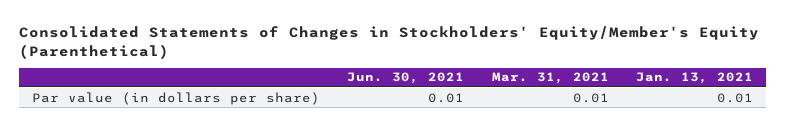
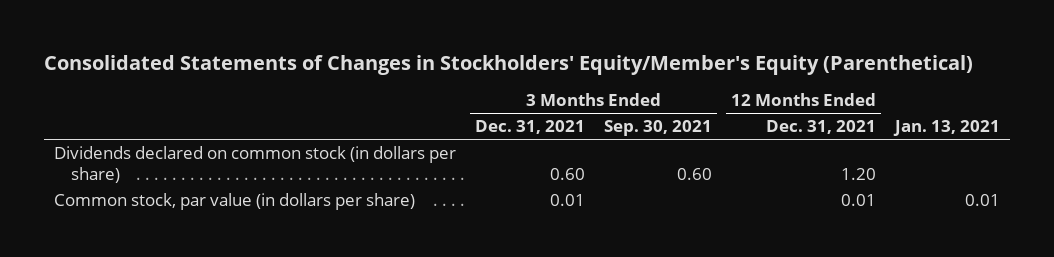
- | Jun. 30, 2021 | Mar. 31, 2021 | Jan. 13, 2021
+ | 3 Months Ended Dec. 31, 2021 | 3 Months Ended Sep. 30, 2021 | 12 Months Ended Dec. 31, 2021 | Jan. 13, 2021
- Par value (in dollars per share) | 0.01 | 0.01 | 0.01
+ Dividends declared on common stock (in dollars per share) | 0.60 | 0.60 | 1.20 |
+ Common stock, par value (in dollars per share) | 0.01 | | 0.01 | 0.01

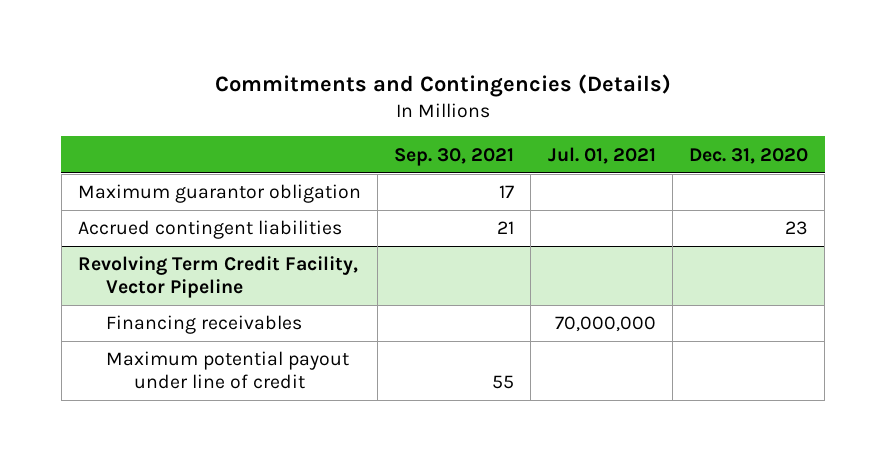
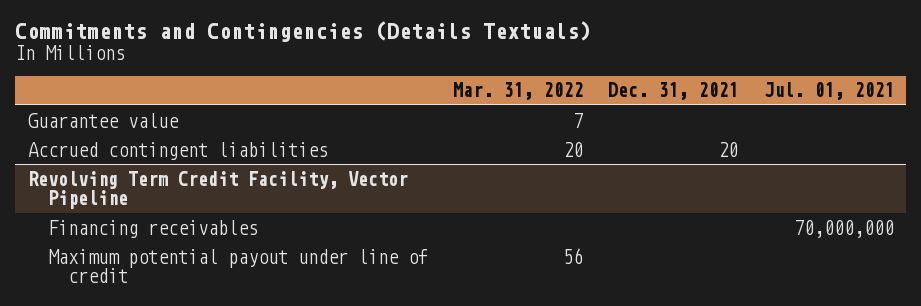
- Commitments and Contingencies (Details)
+ Commitments and Contingencies (Details Textuals)
- | Sep. 30, 2021 | Jul. 01, 2021 | Dec. 31, 2020
+ | Mar. 31, 2022 | Dec. 31, 2021 | Jul. 01, 2021
- Maximum guarantor obligation | 17 | |
+ Guarantee value | 7 | |

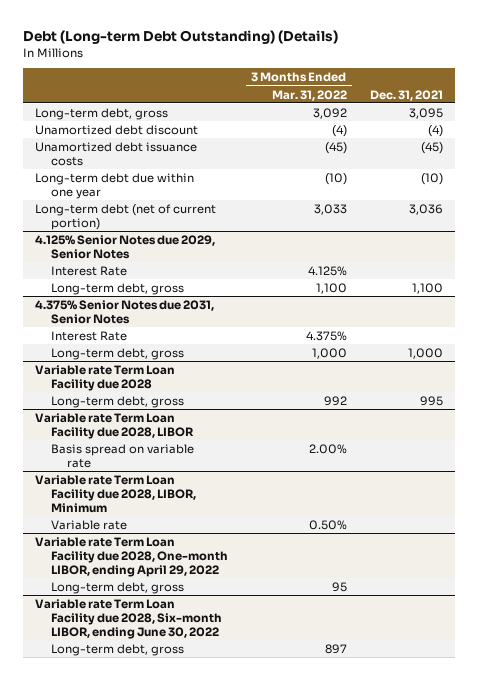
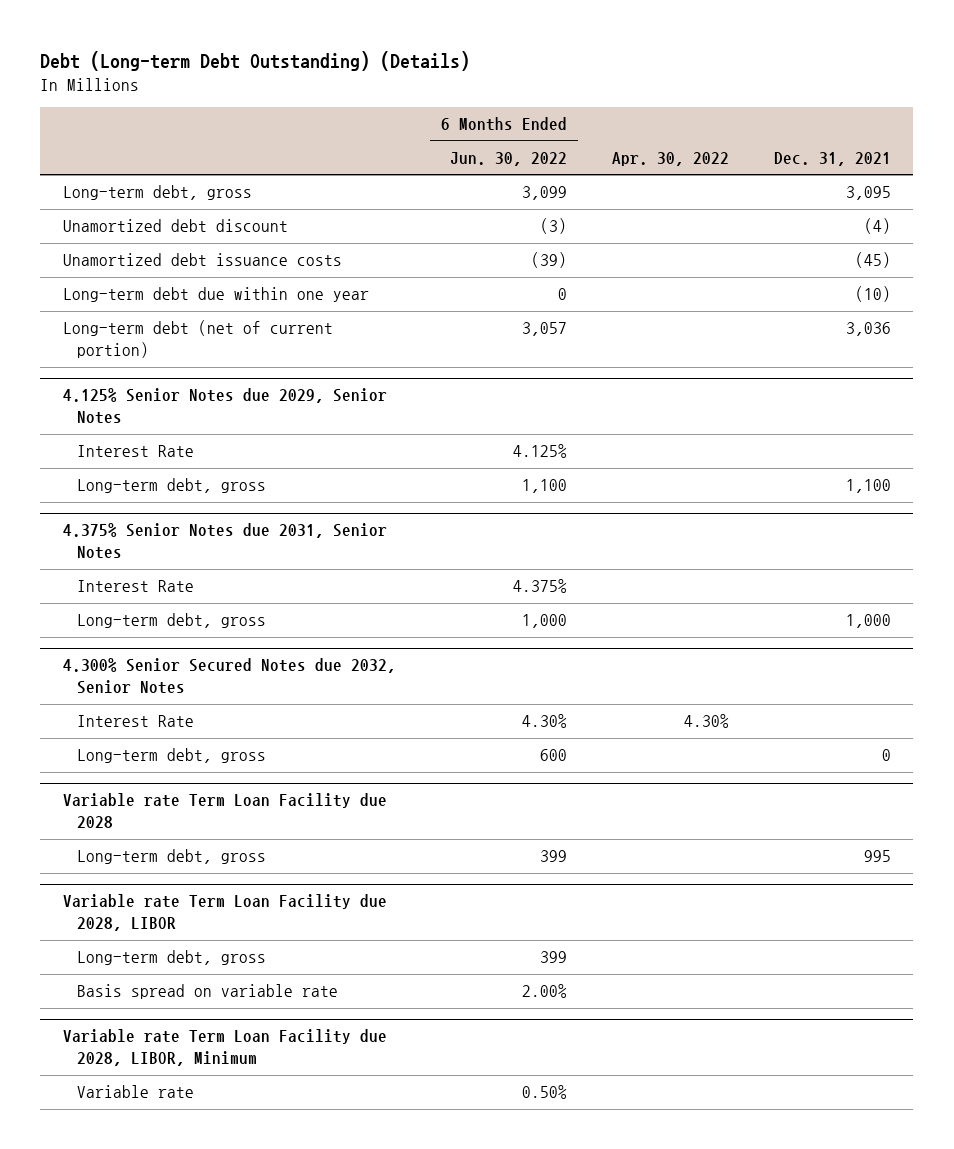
- | 3 Months Ended Mar. 31, 2022 | Dec. 31, 2021
+ | 6 Months Ended Jun. 30, 2022 | Apr. 30, 2022 | Dec. 31, 2021
+ 4.300% Senior Secured Notes due 2032, Senior Notes
+ Interest Rate | 4.30% | 4.30% |
+ Long-term debt, gross | 600 | | 0
@ Variable rate Term Loan Facility due 2028, LIBOR
+ Long-term debt, gross | 399 | |
- Variable rate Term Loan Facility due 2028, One-month LIBOR, ending April 29, 2022
- Long-term debt, gross | 95 |
- Variable rate Term Loan Facility due 2028, Six-month LIBOR, ending June 30, 2022
- Long-term debt, gross | 897 |

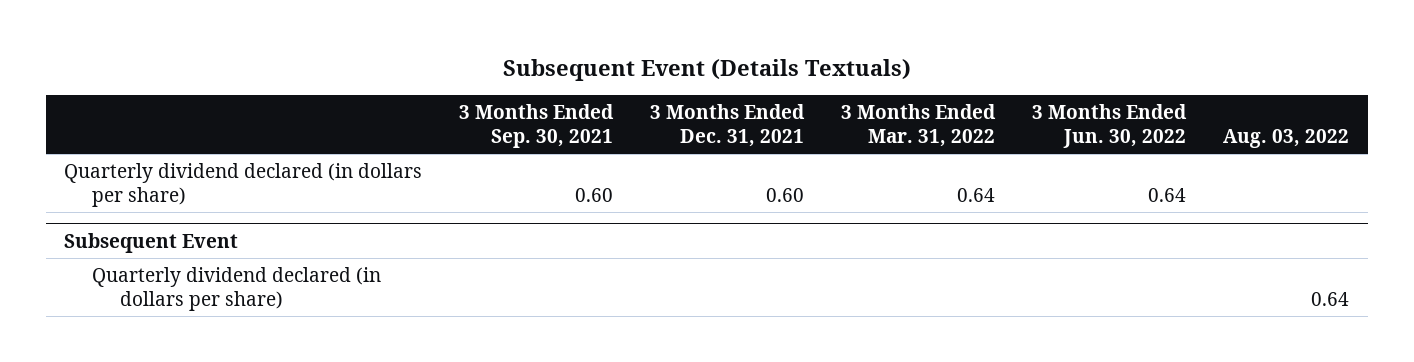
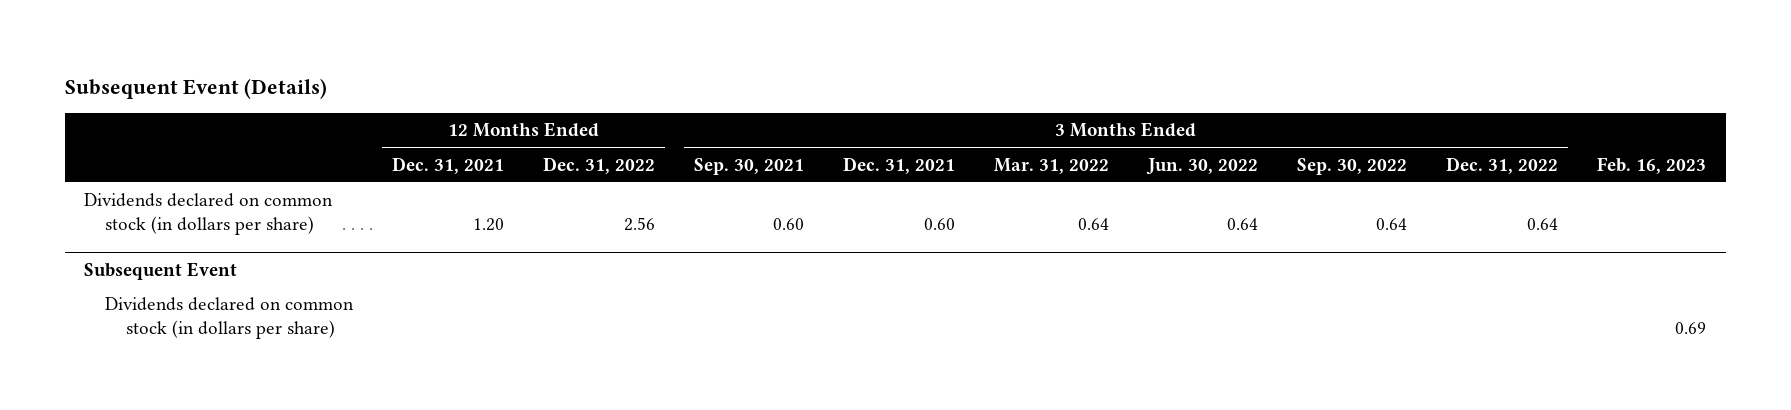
- Subsequent Event (Details Textuals)
+ Subsequent Event (Details)
- | 3 Months Ended Sep. 30, 2021 | 3 Months Ended Dec. 31, 2021 | 3 Months Ended Mar. 31, 2022 | 3 Months Ended Jun. 30, 2022 | Aug. 03, 2022
+ | 12 Months Ended Dec. 31, 2021 | 12 Months Ended Dec. 31, 2022 | 3 Months Ended Sep. 30, 2021 | 3 Months Ended Dec. 31, 2021 | 3 Months Ended Mar. 31, 2022 | 3 Months Ended Jun. 30, 2022 | 3 Months Ended Sep. 30, 2022 | 3 Months Ended Dec. 31, 2022 | Feb. 16, 2023
- Quarterly dividend declared (in dollars per share) | 0.60 | 0.60 | 0.64 | 0.64 |
+ Dividends declared on common stock (in dollars per share) | 1.20 | 2.56 | 0.60 | 0.60 | 0.64 | 0.64 | 0.64 | 0.64 |
@ Subsequent Event
- Quarterly dividend declared (in dollars per share) | | | | | 0.64
+ Dividends declared on common stock (in dollars per share) | | | | | | | | | 0.69

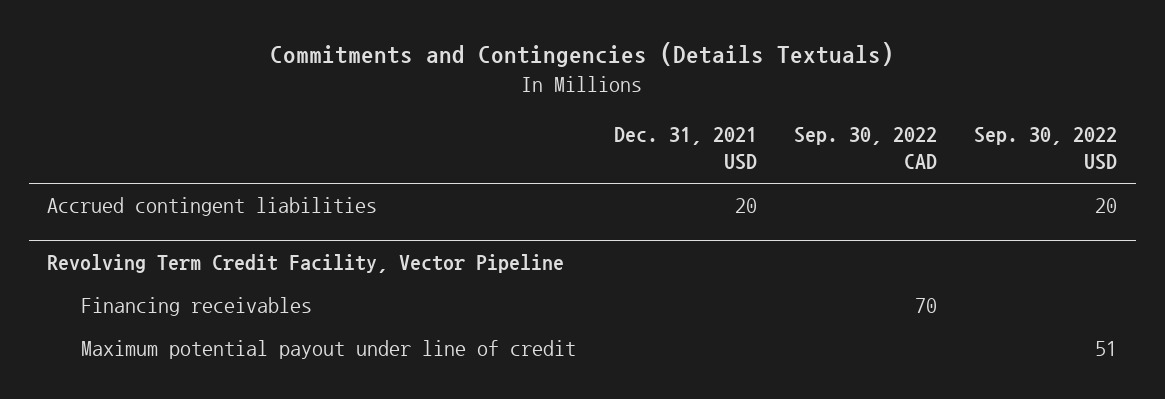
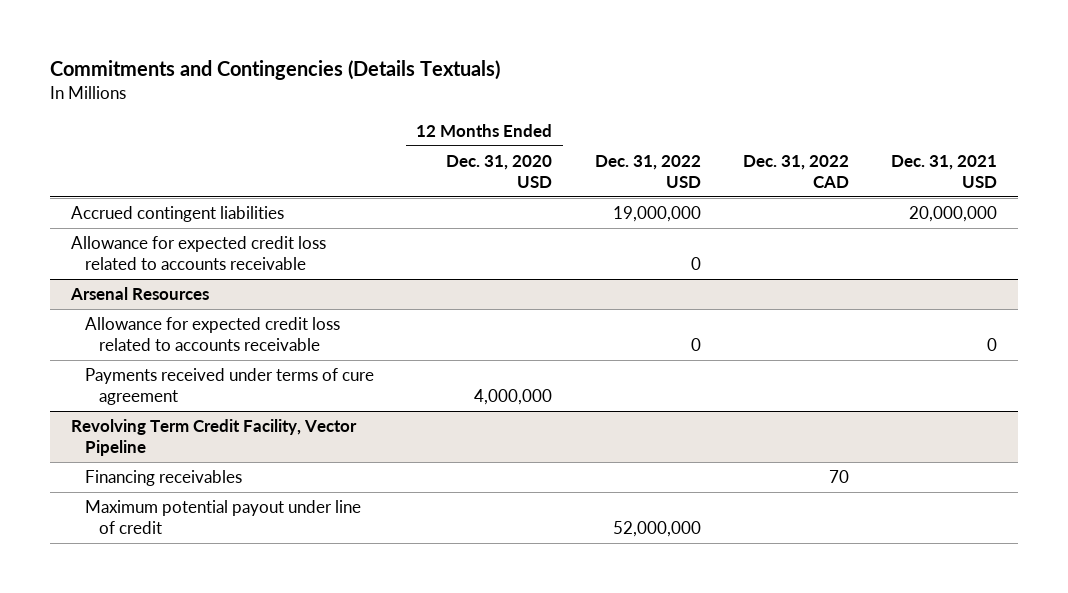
- | Dec. 31, 2021 USD | Sep. 30, 2022 CAD | Sep. 30, 2022 USD
+ | 12 Months Ended Dec. 31, 2020 USD | Dec. 31, 2022 USD | Dec. 31, 2022 CAD | Dec. 31, 2021 USD
- Accrued contingent liabilities | 20 | | 20
+ Accrued contingent liabilities | | 19,000,000 | | 20,000,000
+ Allowance for expected credit loss related to accounts receivable | | 0 | |
+ Arsenal Resources
+ Allowance for expected credit loss related to accounts receivable | | 0 | | 0
+ Payments received under terms of cure agreement | 4,000,000 | | |

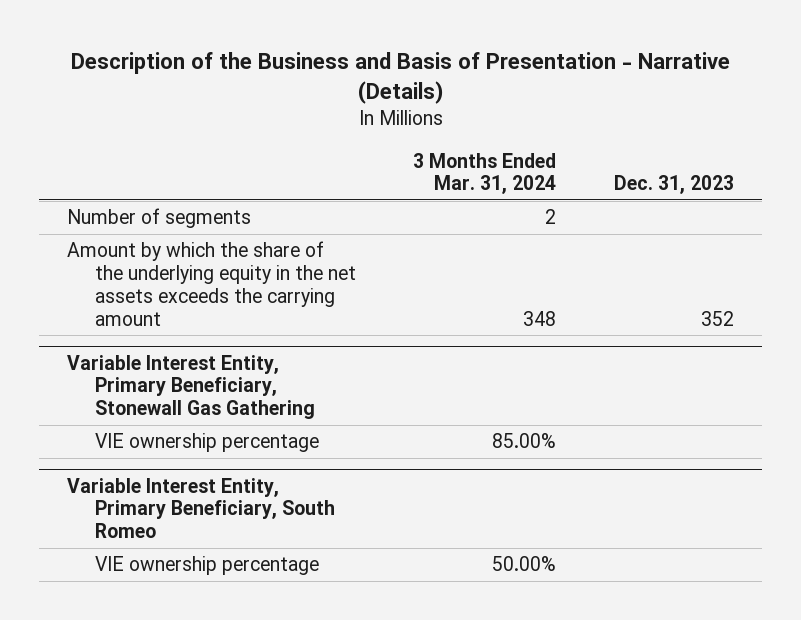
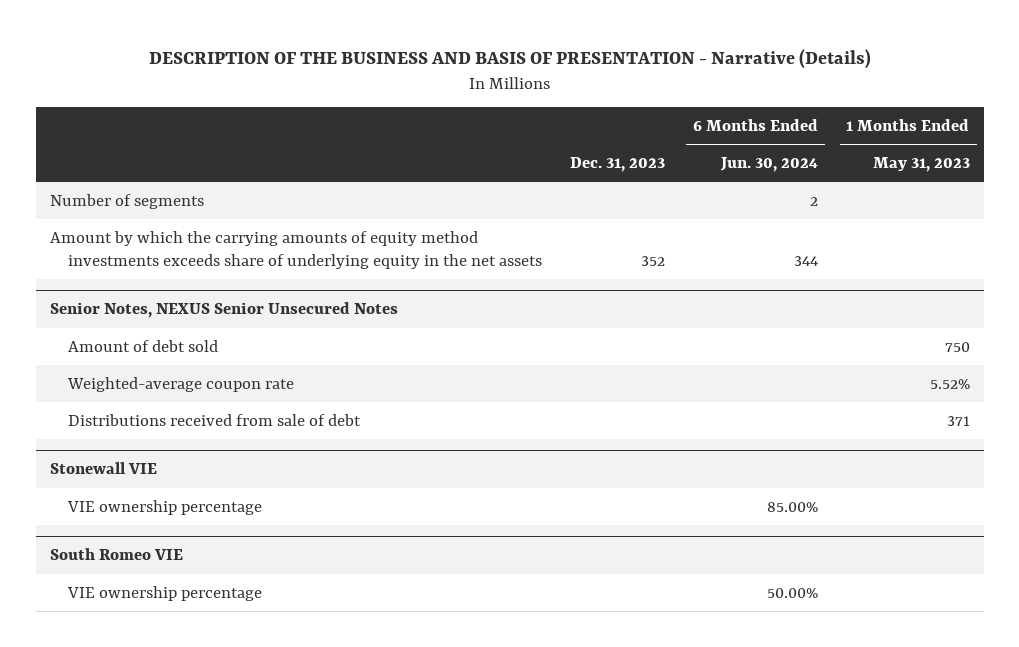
- Description of the Business and Basis of Presentation - Narrative (Details)
+ DESCRIPTION OF THE BUSINESS AND BASIS OF PRESENTATION - Narrative (Details)
- | 3 Months Ended Mar. 31, 2024 | Dec. 31, 2023
+ | Dec. 31, 2023 | 6 Months Ended Jun. 30, 2024 | 1 Months Ended May 31, 2023
- Amount by which the share of the underlying equity in the net assets exceeds the carrying amount | 348 | 352
- Variable Interest Entity, Primary Beneficiary, Stonewall Gas Gathering
+ Amount by which the carrying amounts of equity method investments exceeds share of underlying equity in the net assets | 352 | 344 |
+ Senior Notes, NEXUS Senior Unsecured Notes
+ Amount of debt sold | | | 750
+ Weighted-average coupon rate | | | 5.52%
+ Distributions received from sale of debt | | | 371
+ Stonewall VIE
- Variable Interest Entity, Primary Beneficiary, South Romeo
+ South Romeo VIE

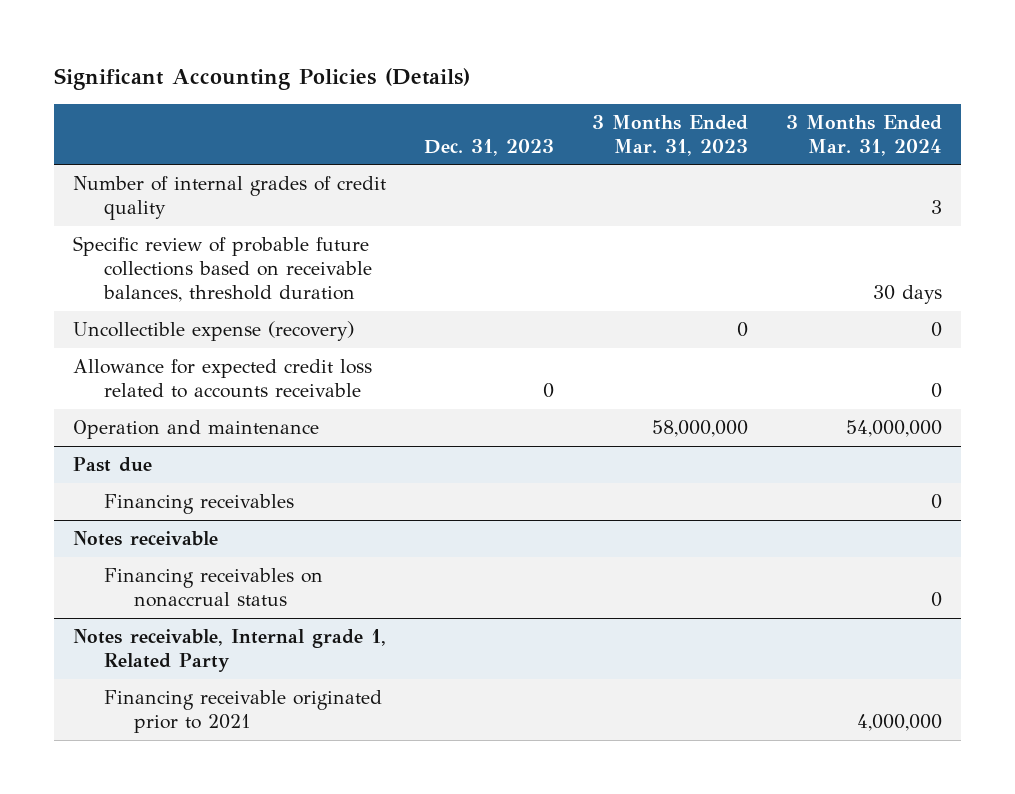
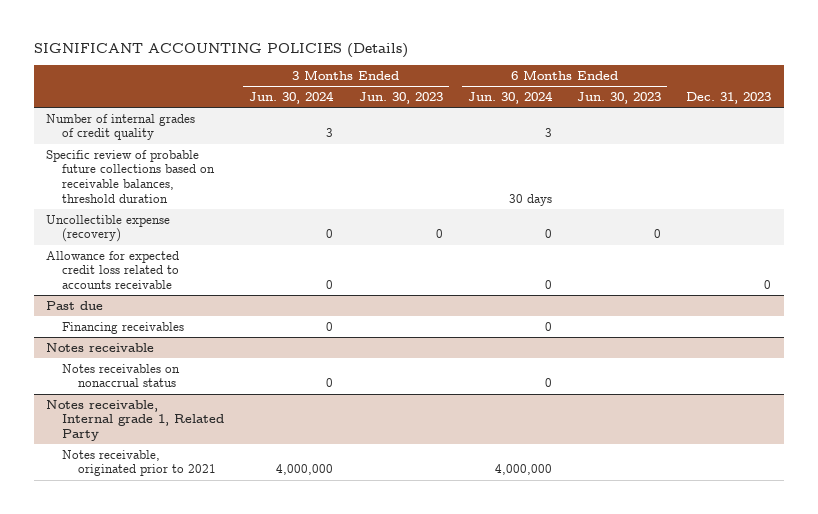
- Significant Accounting Policies (Details)
+ SIGNIFICANT ACCOUNTING POLICIES (Details)
- | Dec. 31, 2023 | 3 Months Ended Mar. 31, 2023 | 3 Months Ended Mar. 31, 2024
+ | 3 Months Ended Jun. 30, 2024 | 3 Months Ended Jun. 30, 2023 | 6 Months Ended Jun. 30, 2024 | 6 Months Ended Jun. 30, 2023 | Dec. 31, 2023
- Operation and maintenance | | 58,000,000 | 54,000,000
@ Notes receivable
- Financing receivables on nonaccrual status | | | 0
+ Notes receivables on nonaccrual status | 0 | | 0 | |
@ Notes receivable, Internal grade 1, Related Party
- Financing receivable originated prior to 2021 | | | 4,000,000
+ Notes receivable, originated prior to 2021 | 4,000,000 | | 4,000,000 | |

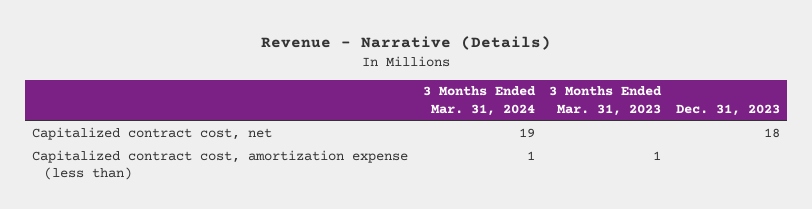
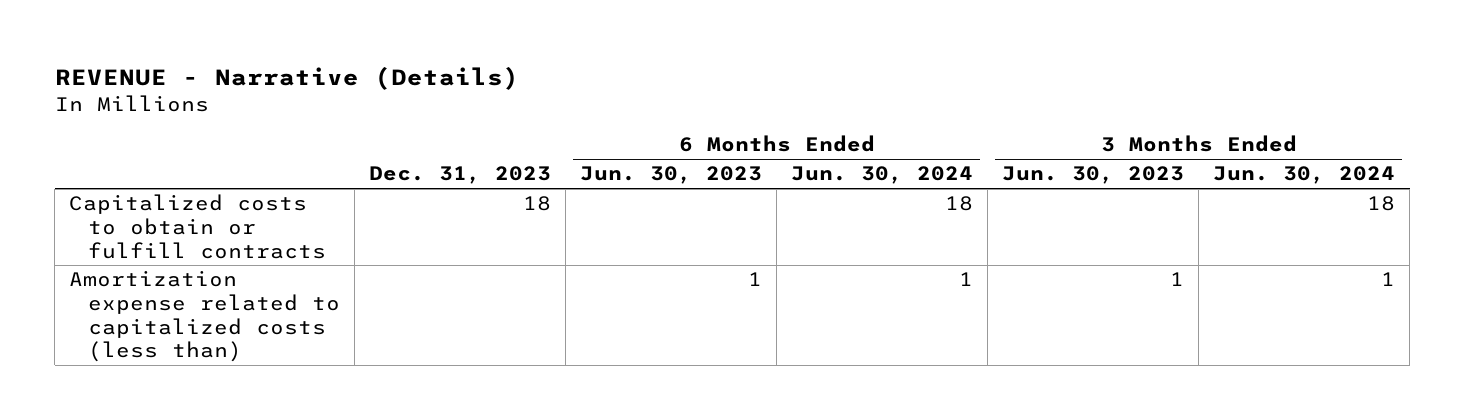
- Revenue - Narrative (Details)
+ REVENUE - Narrative (Details)
- | 3 Months Ended Mar. 31, 2024 | 3 Months Ended Mar. 31, 2023 | Dec. 31, 2023
+ | Dec. 31, 2023 | 6 Months Ended Jun. 30, 2023 | 6 Months Ended Jun. 30, 2024 | 3 Months Ended Jun. 30, 2023 | 3 Months Ended Jun. 30, 2024
- Capitalized contract cost, net | 19 | | 18
- Capitalized contract cost, amortization expense (less than) | 1 | 1 |
+ Capitalized costs to obtain or fulfill contracts | 18 | | 18 | | 18
+ Amortization expense related to capitalized costs (less than) | | 1 | 1 | 1 | 1

